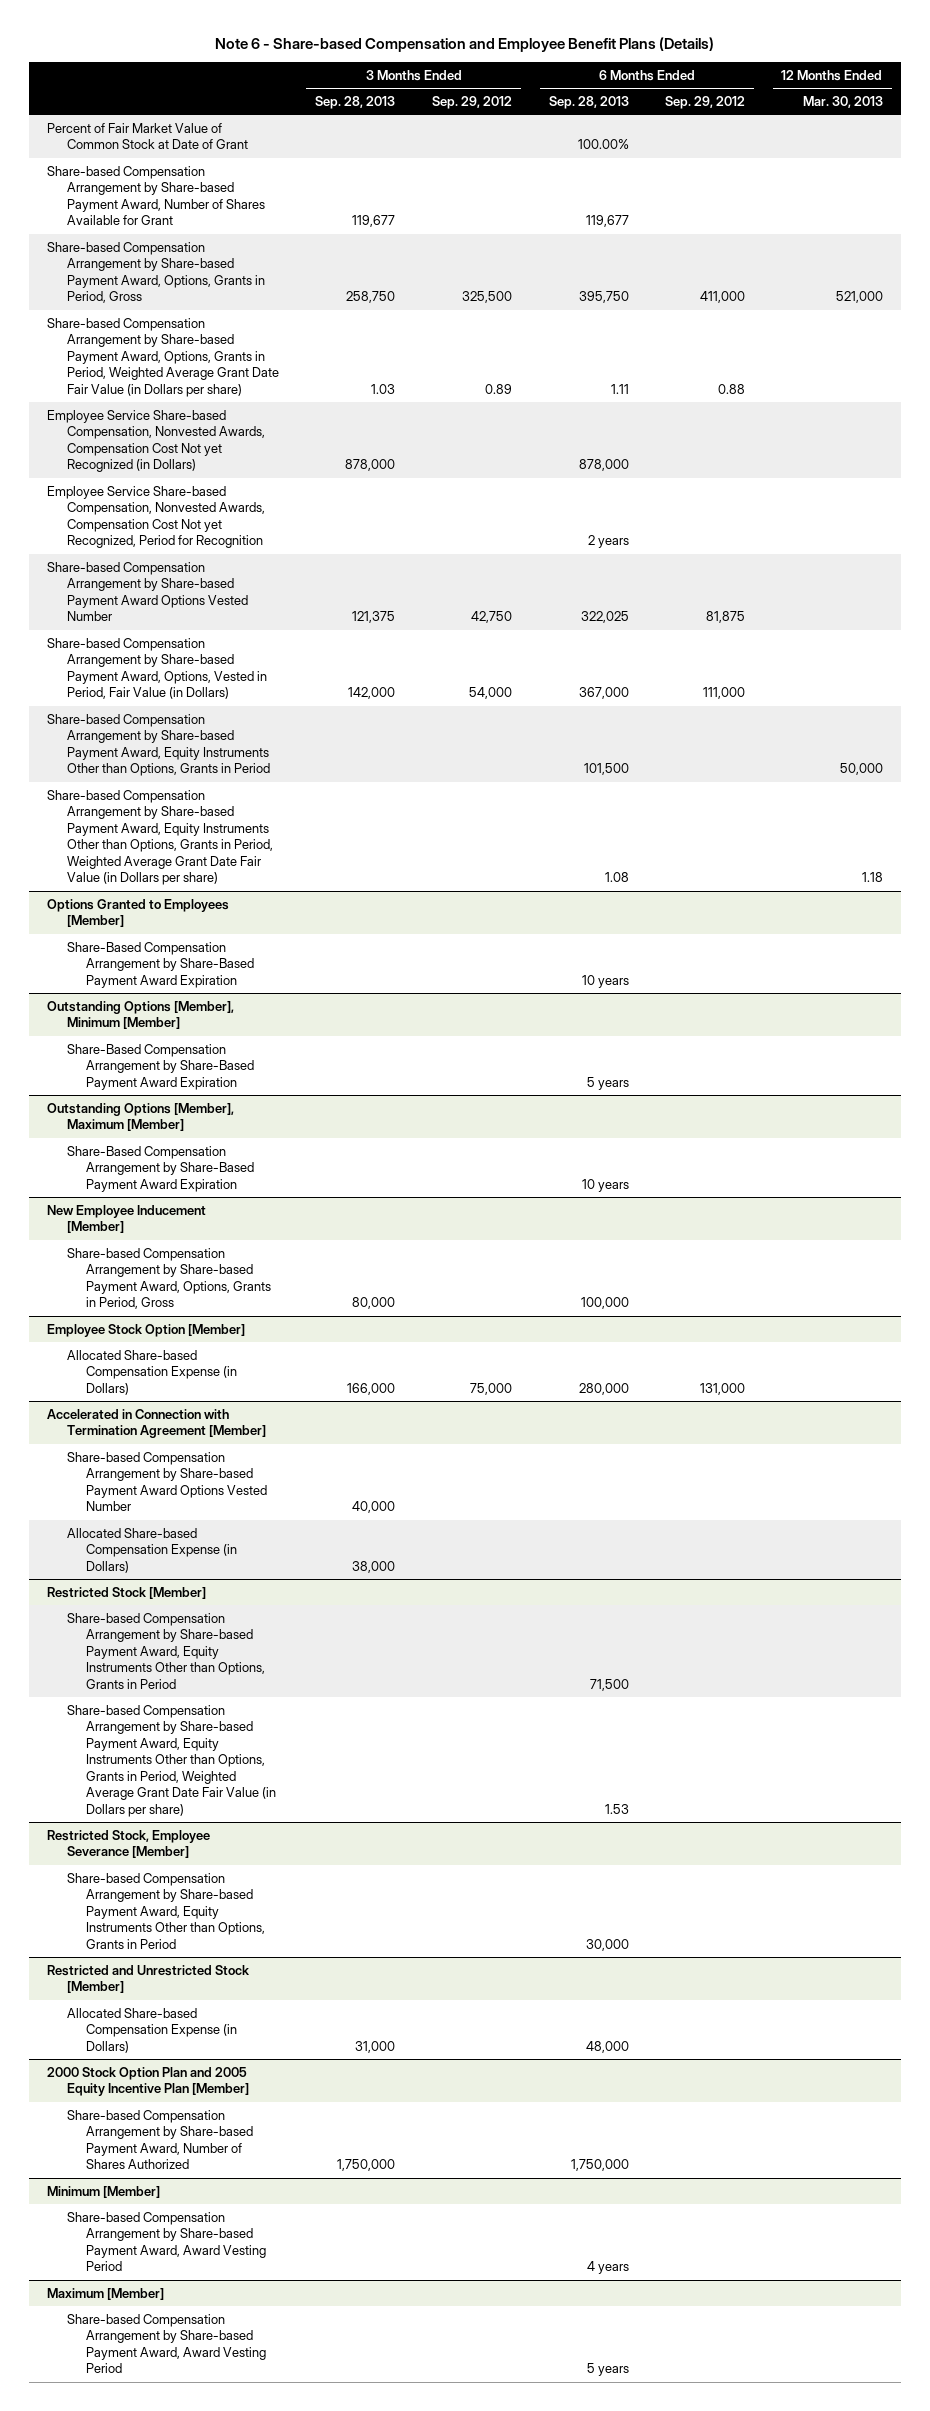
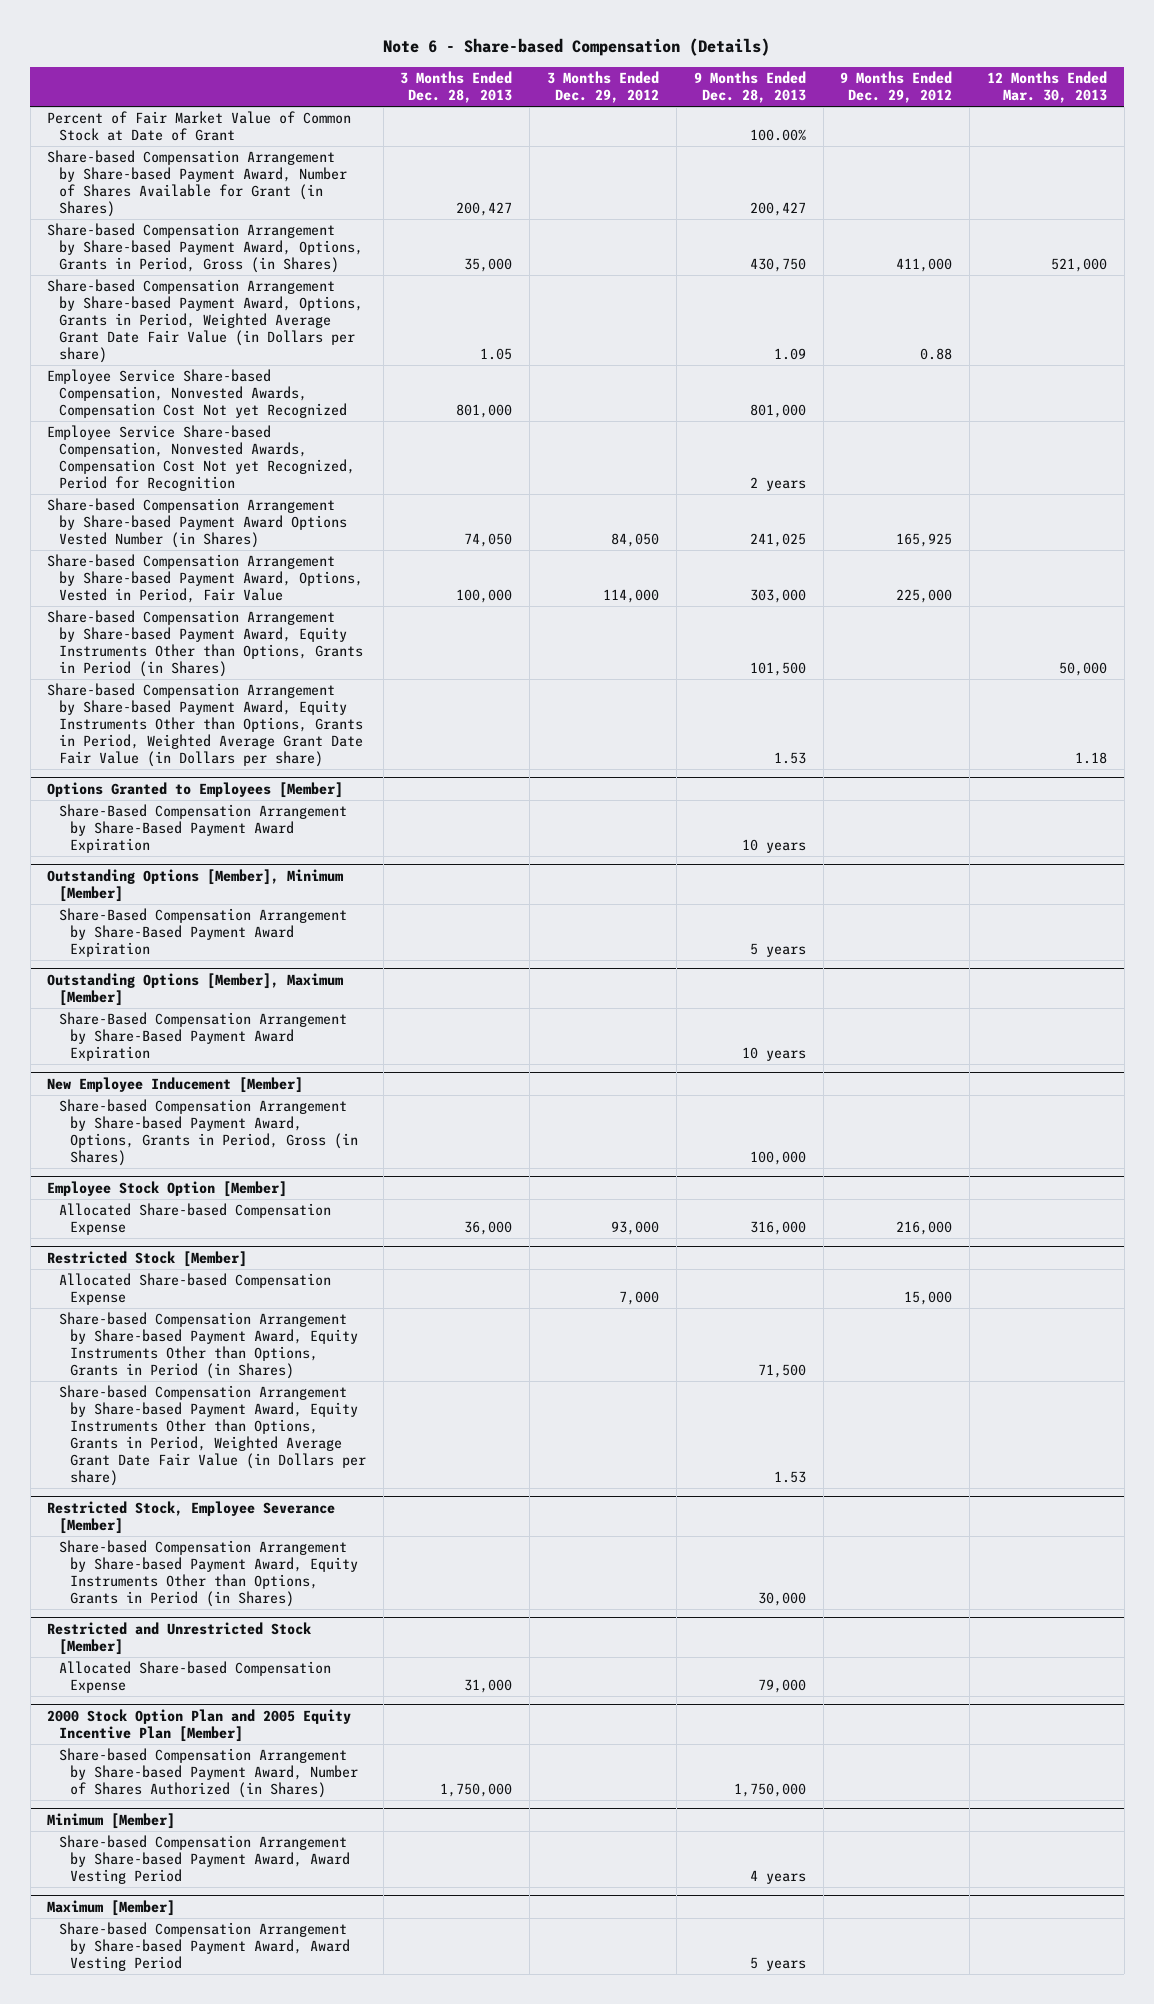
- Note 6 - Share-based Compensation and Employee Benefit Plans (Details)
+ Note 6 - Share-based Compensation (Details)
- | 3 Months Ended Sep. 28, 2013 | 3 Months Ended Sep. 29, 2012 | 6 Months Ended Sep. 28, 2013 | 6 Months Ended Sep. 29, 2012 | 12 Months Ended Mar. 30, 2013
+ | 3 Months Ended Dec. 28, 2013 | 3 Months Ended Dec. 29, 2012 | 9 Months Ended Dec. 28, 2013 | 9 Months Ended Dec. 29, 2012 | 12 Months Ended Mar. 30, 2013
- Share-based Compensation Arrangement by Share-based Payment Award, Number of Shares Available for Grant | 119,677 | | 119,677 | |
- Share-based Compensation Arrangement by Share-based Payment Award, Options, Grants in Period, Gross | 258,750 | 325,500 | 395,750 | 411,000 | 521,000
+ Share-based Compensation Arrangement by Share-based Payment Award, Number of Shares Available for Grant (in Shares) | 200,427 | | 200,427 | |
+ Share-based Compensation Arrangement by Share-based Payment Award, Options, Grants in Period, Gross (in Shares) | 35,000 | | 430,750 | 411,000 | 521,000
- Employee Service Share-based Compensation, Nonvested Awards, Compensation Cost Not yet Recognized (in Dollars) | 878,000 | | 878,000 | |
+ Employee Service Share-based Compensation, Nonvested Awards, Compensation Cost Not yet Recognized | 801,000 | | 801,000 | |
- Share-based Compensation Arrangement by Share-based Payment Award Options Vested Number | 121,375 | 42,750 | 322,025 | 81,875 |
- Share-based Compensation Arrangement by Share-based Payment Award, Options, Vested in Period, Fair Value (in Dollars) | 142,000 | 54,000 | 367,000 | 111,000 |
- Share-based Compensation Arrangement by Share-based Payment Award, Equity Instruments Other than Options, Grants in Period | | | 101,500 | | 50,000
+ Share-based Compensation Arrangement by Share-based Payment Award Options Vested Number (in Shares) | 74,050 | 84,050 | 241,025 | 165,925 |
+ Share-based Compensation Arrangement by Share-based Payment Award, Options, Vested in Period, Fair Value | 100,000 | 114,000 | 303,000 | 225,000 |
+ Share-based Compensation Arrangement by Share-based Payment Award, Equity Instruments Other than Options, Grants in Period (in Shares) | | | 101,500 | | 50,000
@ New Employee Inducement [Member]
- Share-based Compensation Arrangement by Share-based Payment Award, Options, Grants in Period, Gross | 80,000 | | 100,000 | |
+ Share-based Compensation Arrangement by Share-based Payment Award, Options, Grants in Period, Gross (in Shares) | | | 100,000 | |
@ Employee Stock Option [Member]
- Allocated Share-based Compensation Expense (in Dollars) | 166,000 | 75,000 | 280,000 | 131,000 |
- Accelerated in Connection with Termination Agreement [Member]
- Share-based Compensation Arrangement by Share-based Payment Award Options Vested Number | 40,000 | | | |
- Allocated Share-based Compensation Expense (in Dollars) | 38,000 | | | |
@ Employee Stock Option [Member]
+ Allocated Share-based Compensation Expense | 36,000 | 93,000 | 316,000 | 216,000 |
@ Restricted Stock [Member]
- Share-based Compensation Arrangement by Share-based Payment Award, Equity Instruments Other than Options, Grants in Period | | | 71,500 | |
+ Allocated Share-based Compensation Expense | | 7,000 | | 15,000 |
+ Share-based Compensation Arrangement by Share-based Payment Award, Equity Instruments Other than Options, Grants in Period (in Shares) | | | 71,500 | |
@ Restricted Stock, Employee Severance [Member]
- Share-based Compensation Arrangement by Share-based Payment Award, Equity Instruments Other than Options, Grants in Period | | | 30,000 | |
+ Share-based Compensation Arrangement by Share-based Payment Award, Equity Instruments Other than Options, Grants in Period (in Shares) | | | 30,000 | |
@ Restricted and Unrestricted Stock [Member]
- Allocated Share-based Compensation Expense (in Dollars) | 31,000 | | 48,000 | |
+ Allocated Share-based Compensation Expense | 31,000 | | 79,000 | |
@ 2000 Stock Option Plan and 2005 Equity Incentive Plan [Member]
- Share-based Compensation Arrangement by Share-based Payment Award, Number of Shares Authorized | 1,750,000 | | 1,750,000 | |
+ Share-based Compensation Arrangement by Share-based Payment Award, Number of Shares Authorized (in Shares) | 1,750,000 | | 1,750,000 | |

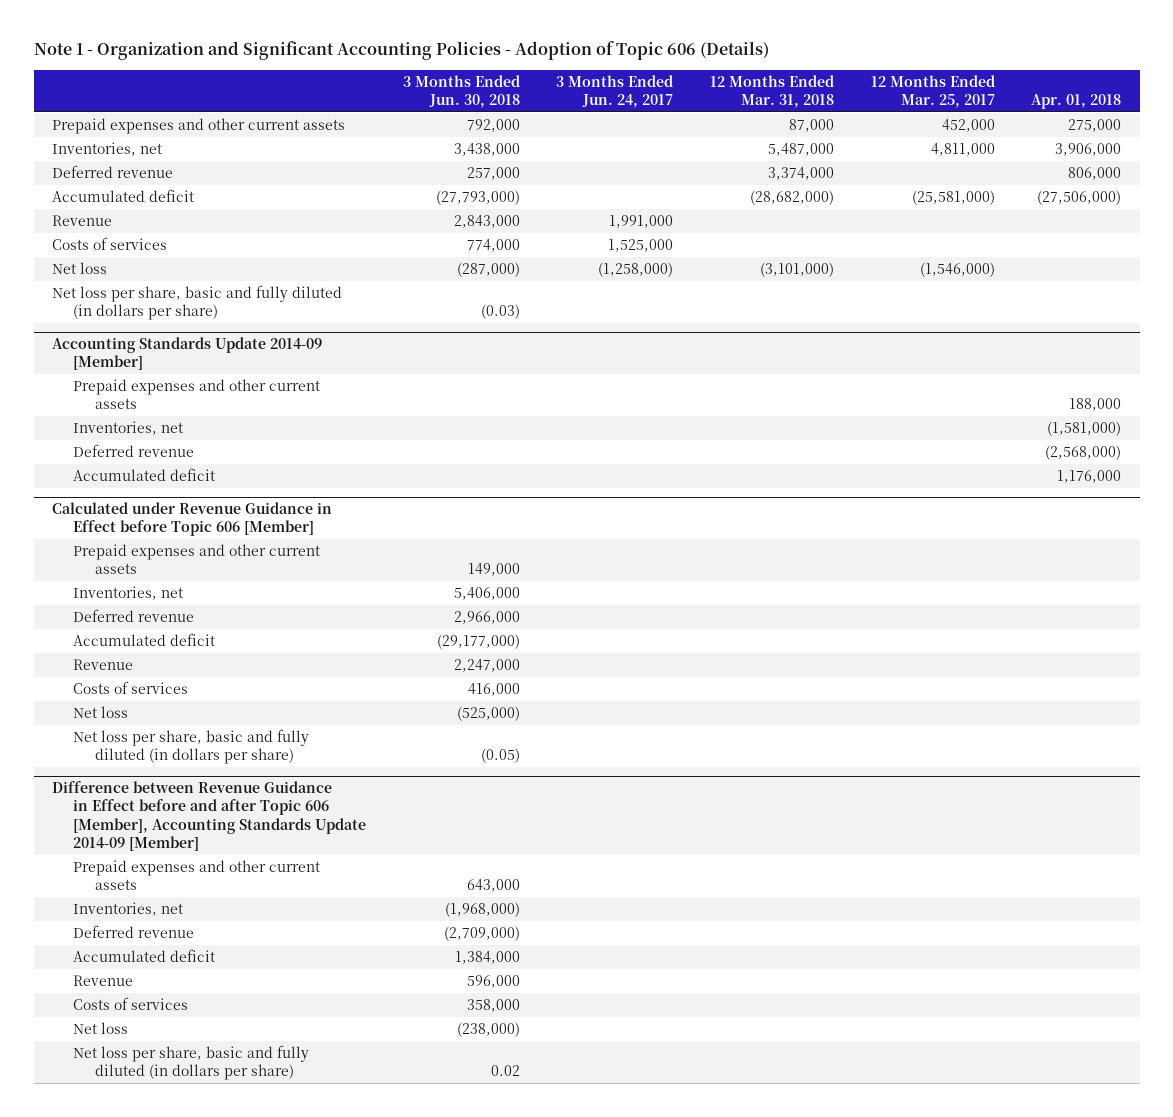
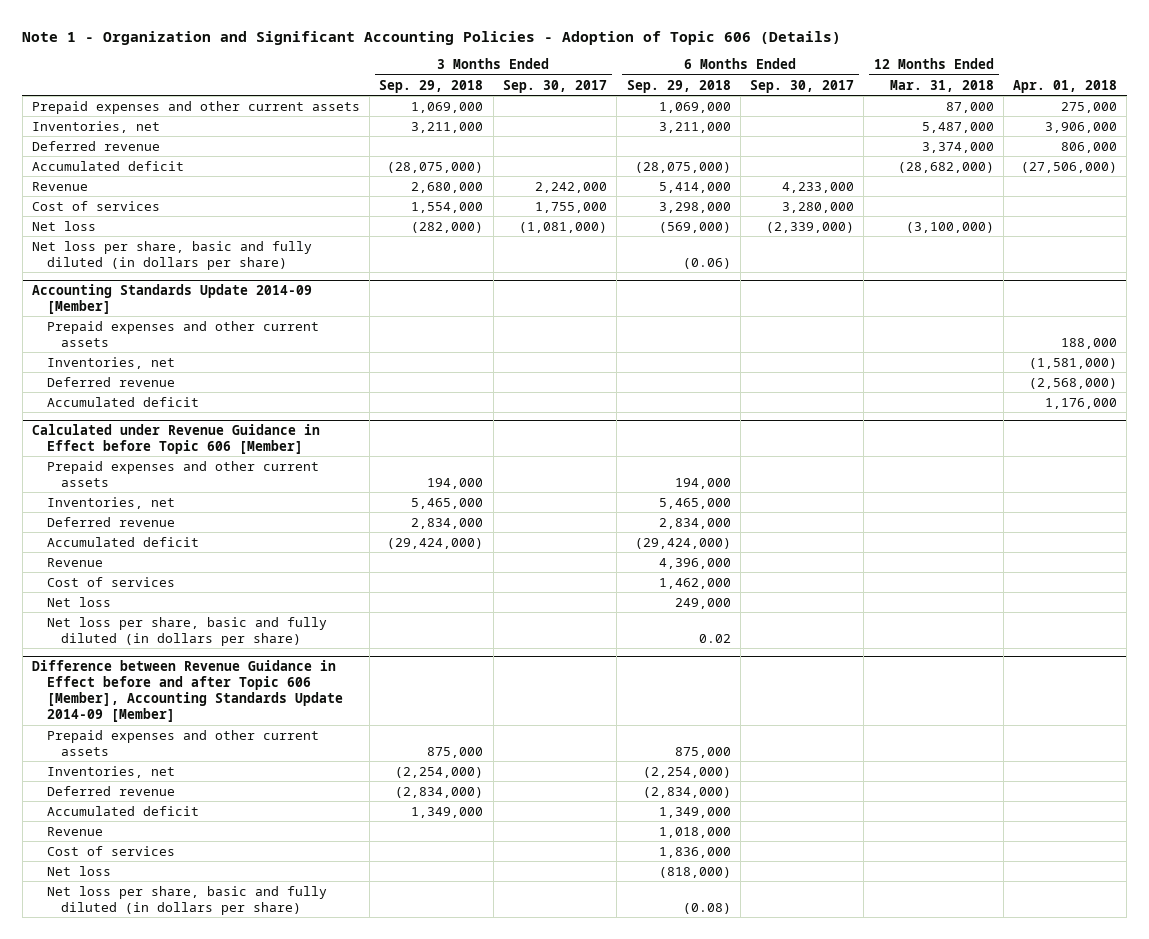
- | 3 Months Ended Jun. 30, 2018 | 3 Months Ended Jun. 24, 2017 | 12 Months Ended Mar. 31, 2018 | 12 Months Ended Mar. 25, 2017 | Apr. 01, 2018
+ | 3 Months Ended Sep. 29, 2018 | 3 Months Ended Sep. 30, 2017 | 6 Months Ended Sep. 29, 2018 | 6 Months Ended Sep. 30, 2017 | 12 Months Ended Mar. 31, 2018 | Apr. 01, 2018
- Costs of services | 774,000 | 1,525,000 | | |
- Net loss | (287,000) | (1,258,000) | (3,101,000) | (1,546,000) |
+ Cost of services | 1,554,000 | 1,755,000 | 3,298,000 | 3,280,000 | |
+ Net loss | (282,000) | (1,081,000) | (569,000) | (2,339,000) | (3,100,000) |
@ Calculated under Revenue Guidance in Effect before Topic 606 [Member]
- Costs of services | 416,000 | | | |
+ Cost of services | | | 1,462,000 | | |
@ Difference between Revenue Guidance in Effect before and after Topic 606 [Member], Accounting Standards Update 2014-09 [Member]
- Costs of services | 358,000 | | | |
+ Cost of services | | | 1,836,000 | | |

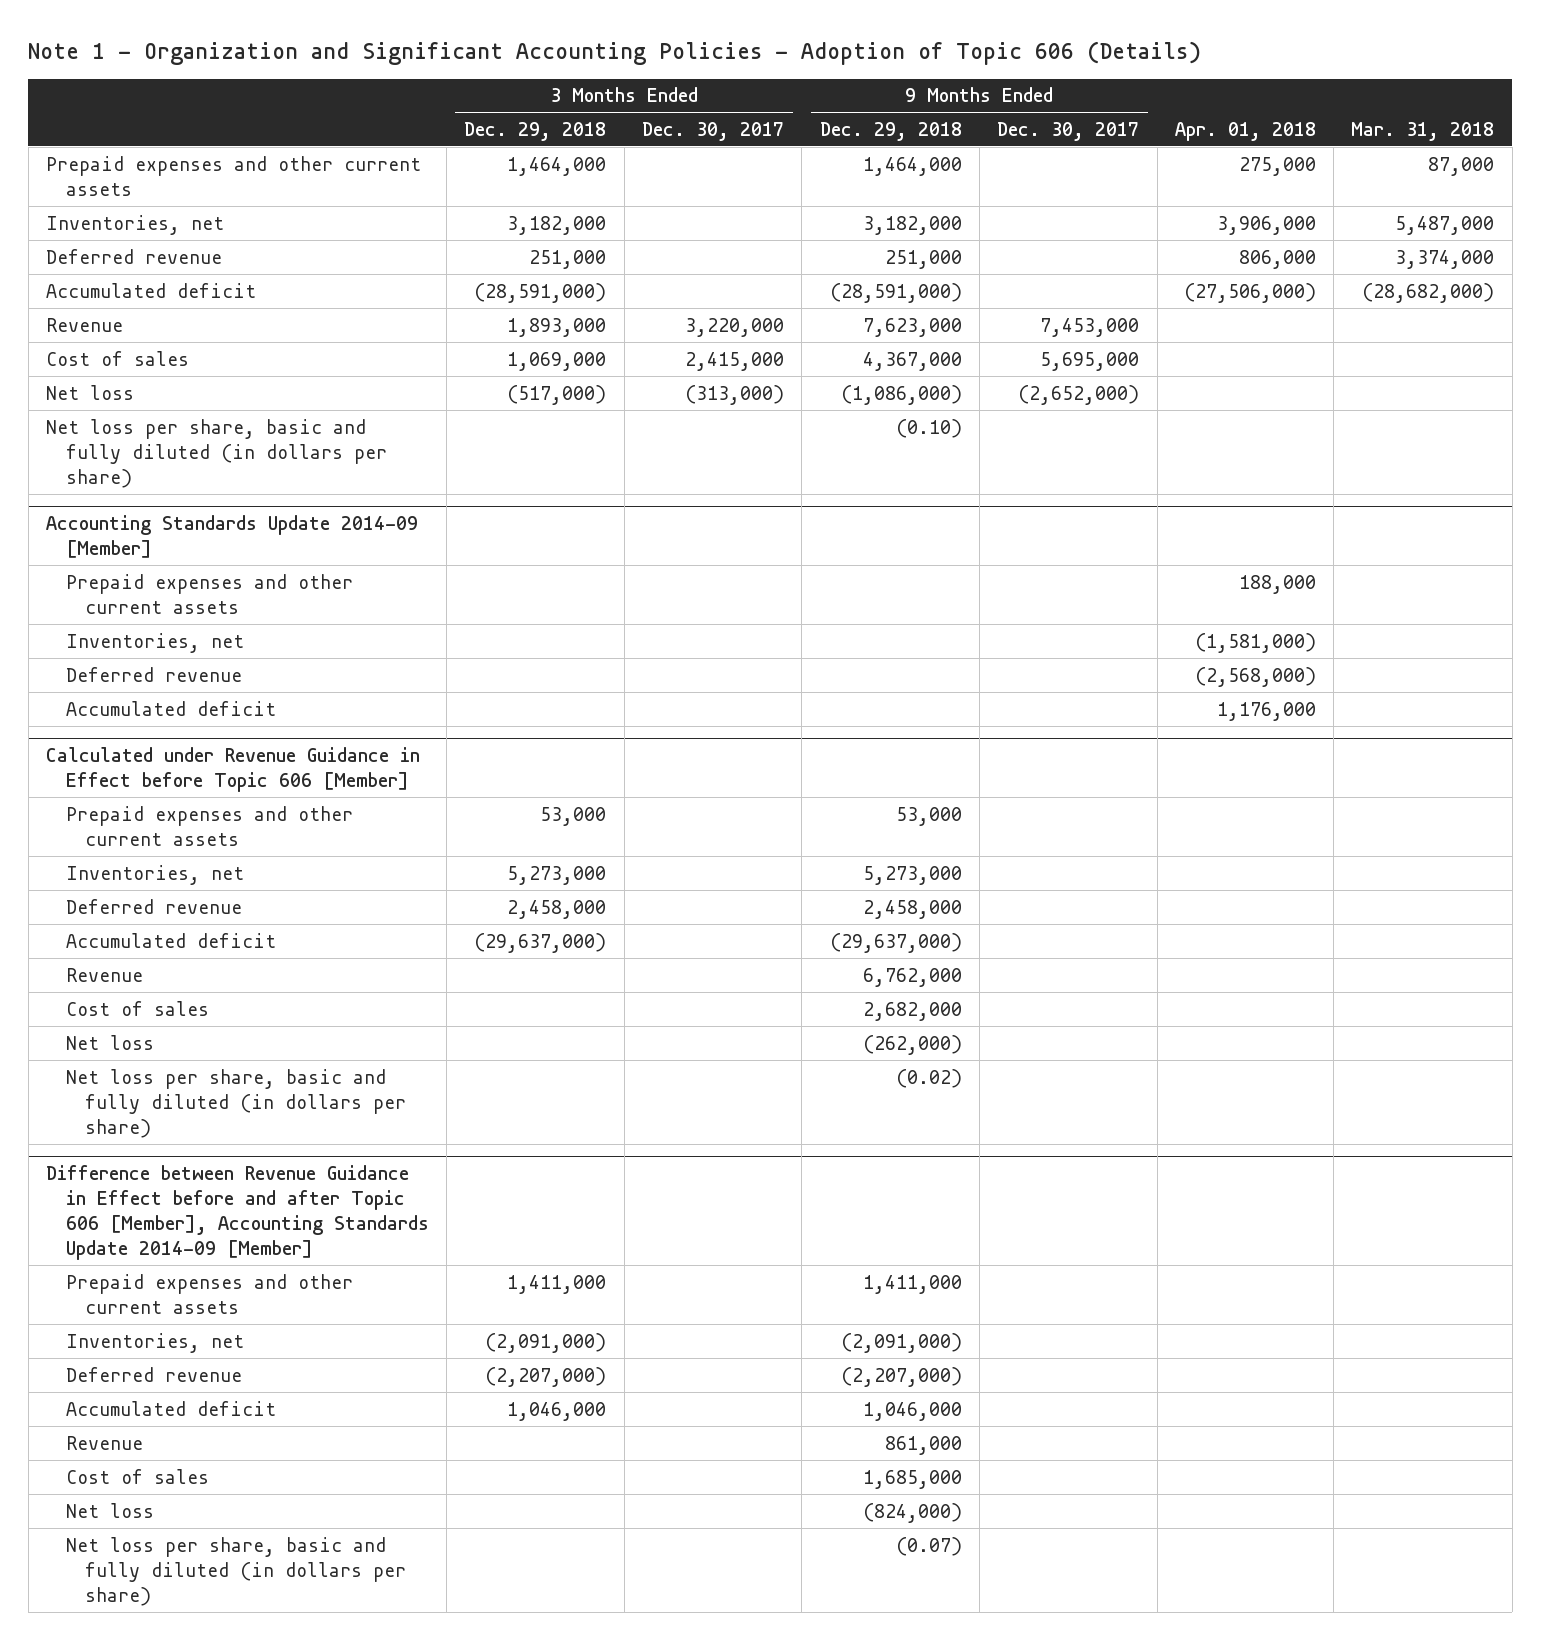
- | 3 Months Ended Sep. 29, 2018 | 3 Months Ended Sep. 30, 2017 | 6 Months Ended Sep. 29, 2018 | 6 Months Ended Sep. 30, 2017 | 12 Months Ended Mar. 31, 2018 | Apr. 01, 2018
+ | 3 Months Ended Dec. 29, 2018 | 3 Months Ended Dec. 30, 2017 | 9 Months Ended Dec. 29, 2018 | 9 Months Ended Dec. 30, 2017 | Apr. 01, 2018 | Mar. 31, 2018
- Cost of services | 1,554,000 | 1,755,000 | 3,298,000 | 3,280,000 | |
+ Cost of sales | 1,069,000 | 2,415,000 | 4,367,000 | 5,695,000 | |
@ Calculated under Revenue Guidance in Effect before Topic 606 [Member]
- Cost of services | | | 1,462,000 | | |
+ Cost of sales | | | 2,682,000 | | |
@ Difference between Revenue Guidance in Effect before and after Topic 606 [Member], Accounting Standards Update 2014-09 [Member]
- Cost of services | | | 1,836,000 | | |
+ Cost of sales | | | 1,685,000 | | |

